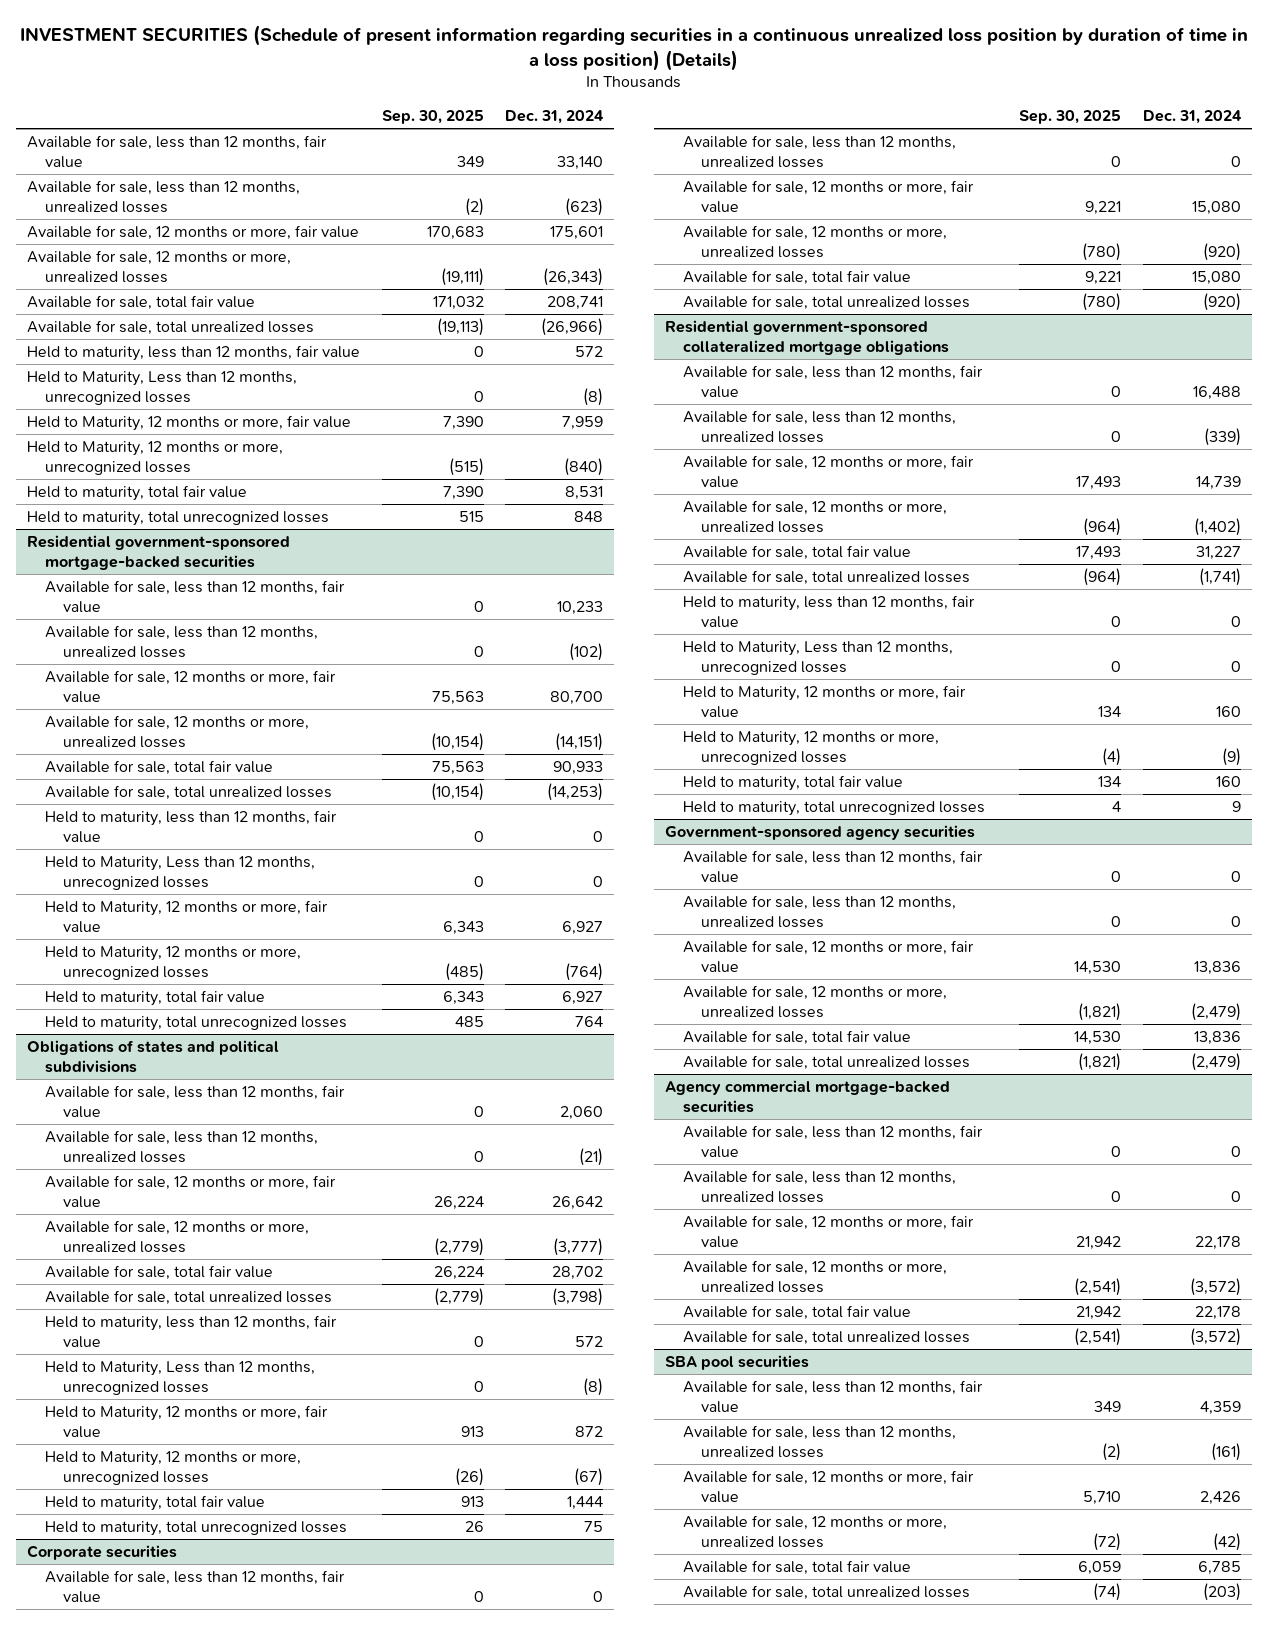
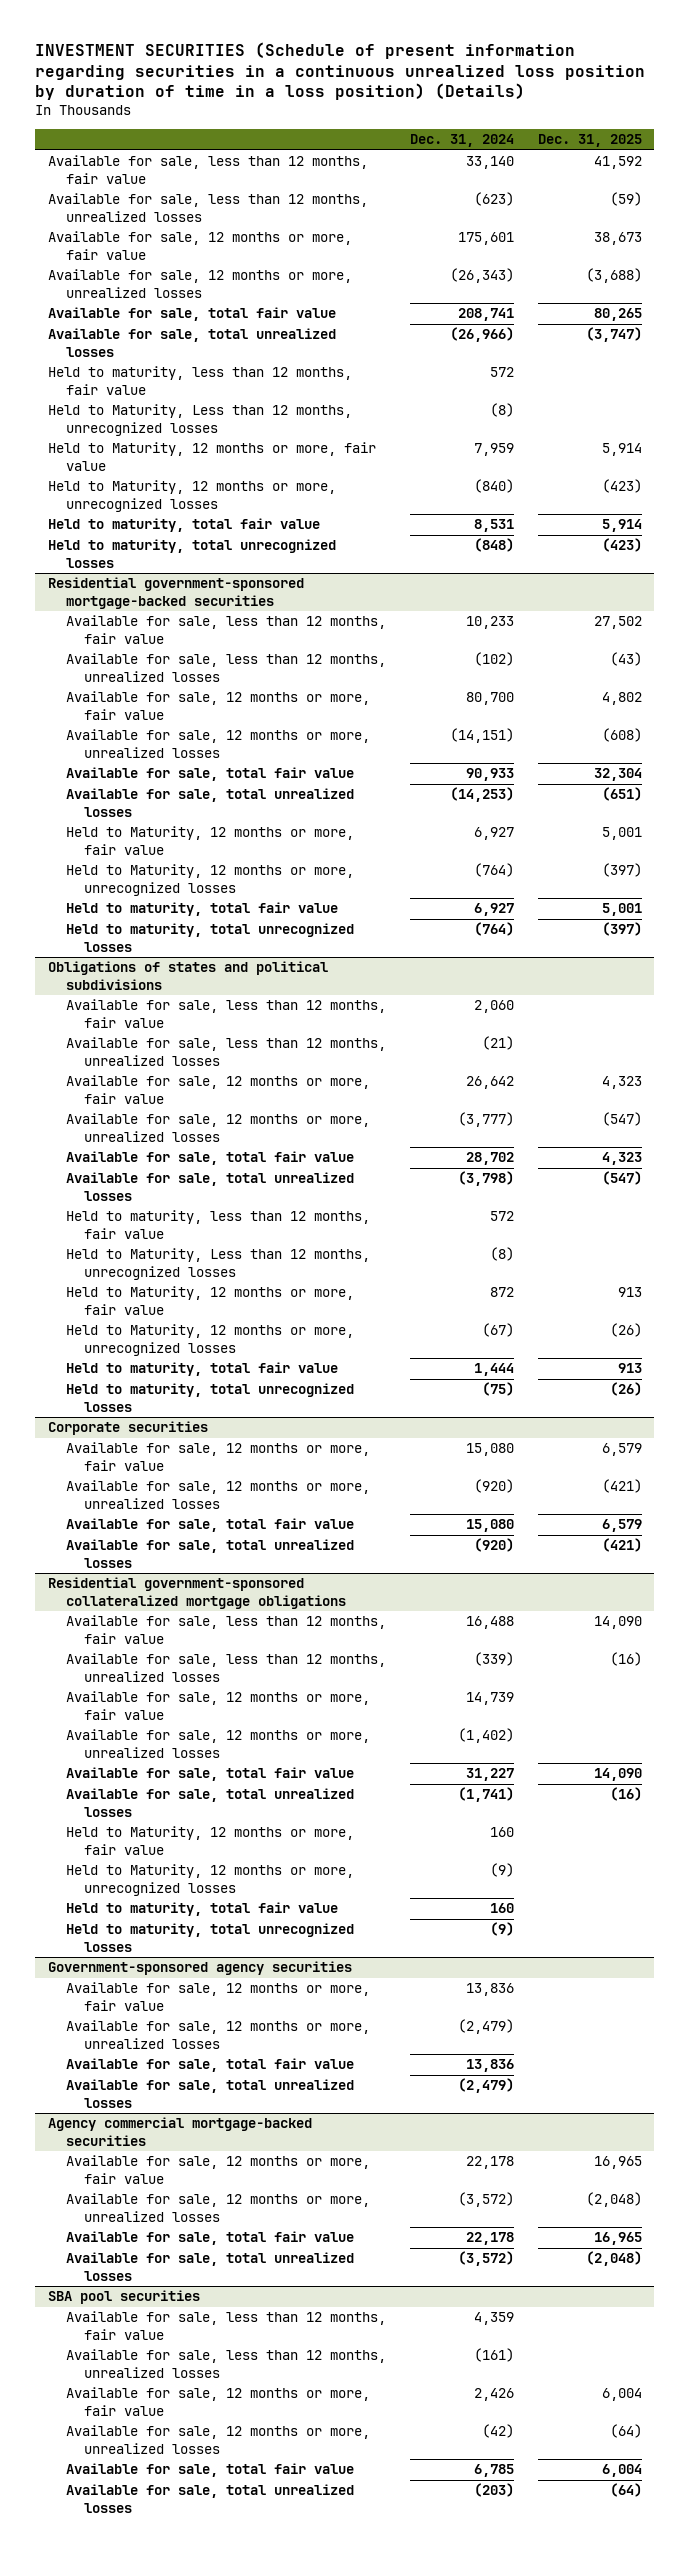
- | Sep. 30, 2025 | Dec. 31, 2024
+ | Dec. 31, 2024 | Dec. 31, 2025
- Held to maturity, total unrecognized losses | 515 | 848
+ Held to maturity, total unrecognized losses | (848) | (423)
@ Residential government-sponsored mortgage-backed securities
- Held to maturity, less than 12 months, fair value | 0 | 0
- Held to Maturity, Less than 12 months, unrecognized losses | 0 | 0
- Held to maturity, total unrecognized losses | 485 | 764
+ Held to maturity, total unrecognized losses | (764) | (397)
@ Obligations of states and political subdivisions
- Held to maturity, total unrecognized losses | 26 | 75
+ Held to maturity, total unrecognized losses | (75) | (26)
@ Corporate securities
- Available for sale, less than 12 months, fair value | 0 | 0
- Available for sale, less than 12 months, unrealized losses | 0 | 0
@ Residential government-sponsored collateralized mortgage obligations
- Held to maturity, less than 12 months, fair value | 0 | 0
- Held to Maturity, Less than 12 months, unrecognized losses | 0 | 0
- Held to maturity, total unrecognized losses | 4 | 9
+ Held to maturity, total unrecognized losses | (9) |
@ Government-sponsored agency securities
- Available for sale, less than 12 months, fair value | 0 | 0
- Available for sale, less than 12 months, unrealized losses | 0 | 0
@ Agency commercial mortgage-backed securities
- Available for sale, less than 12 months, fair value | 0 | 0
- Available for sale, less than 12 months, unrealized losses | 0 | 0

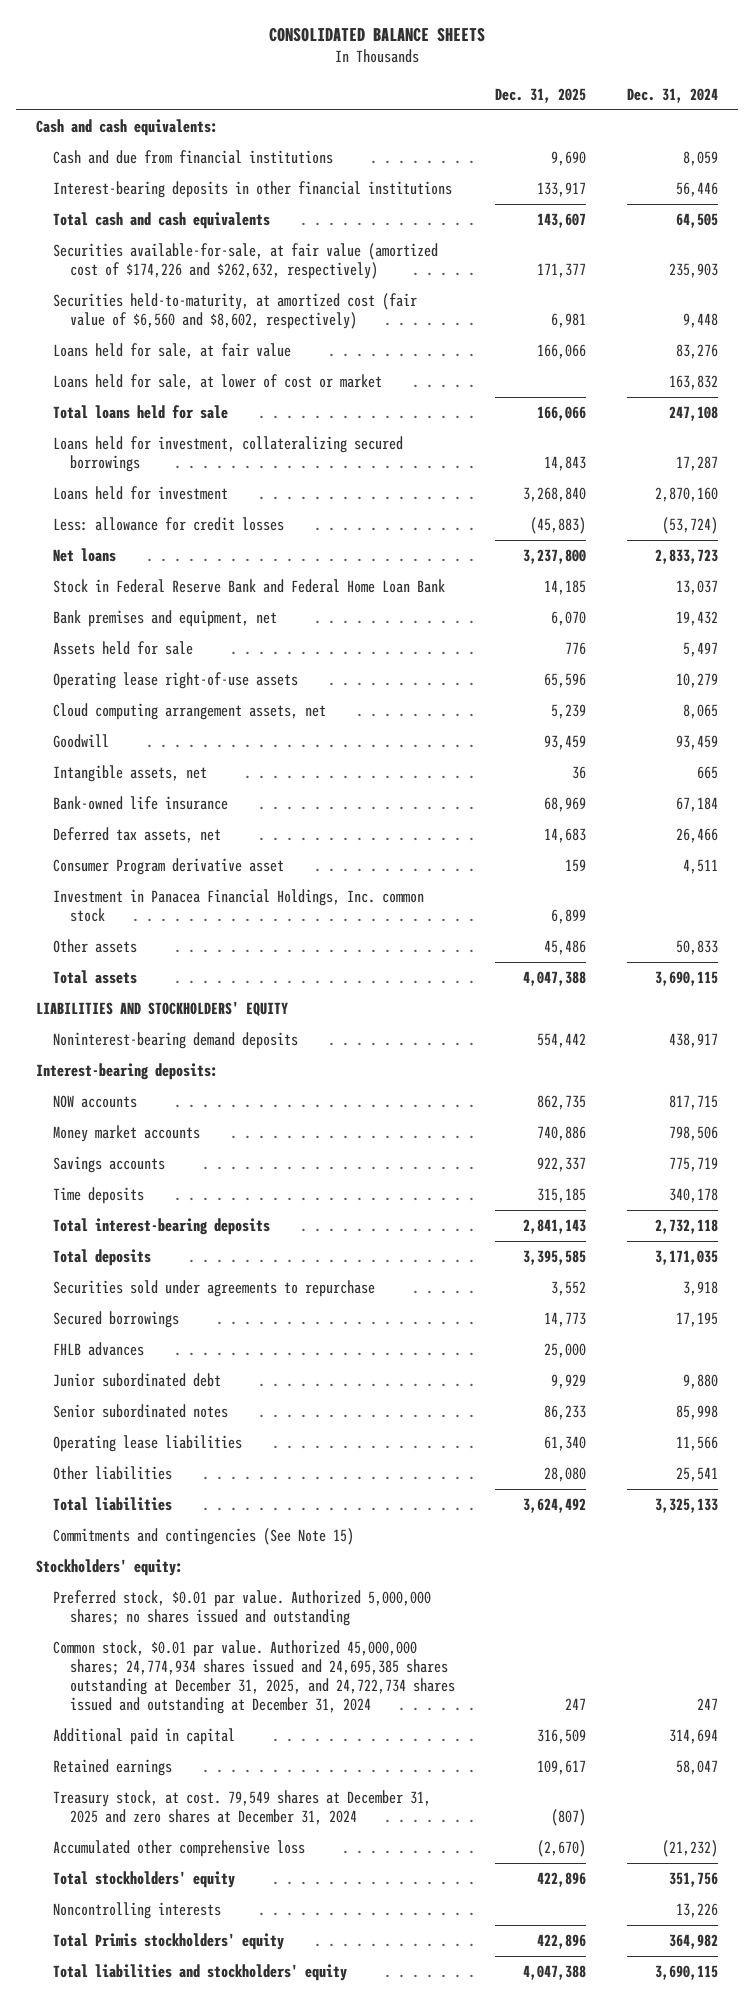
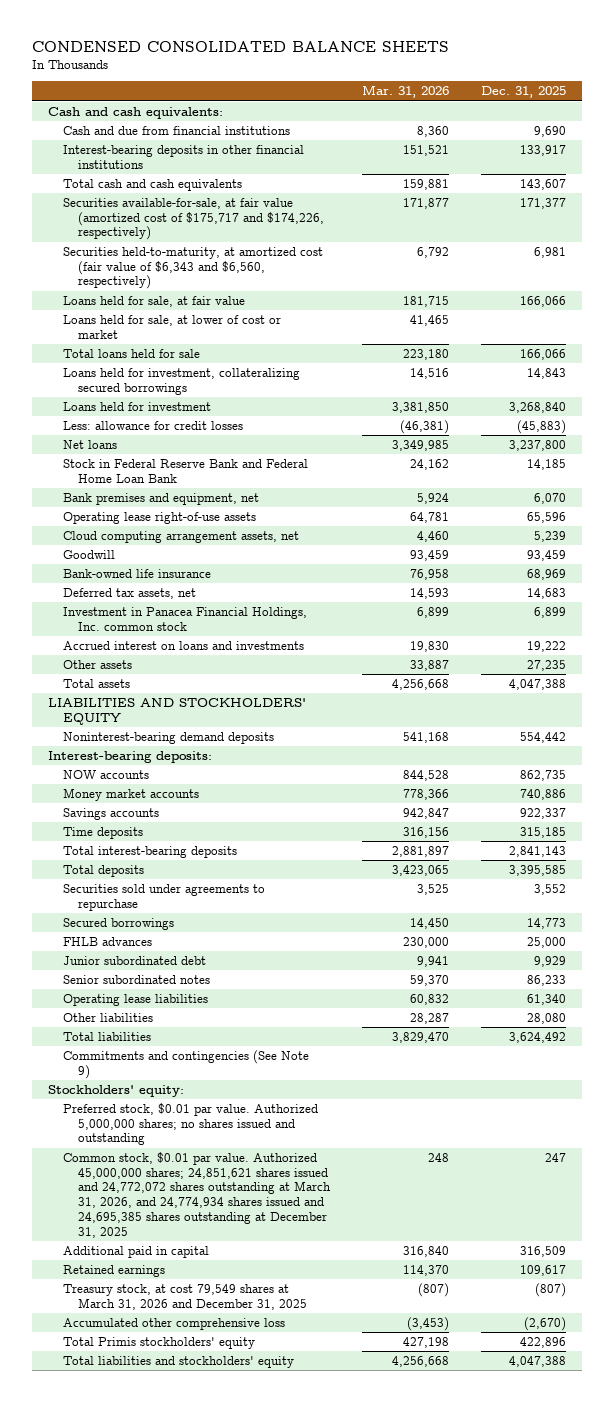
- CONSOLIDATED BALANCE SHEETS
+ CONDENSED CONSOLIDATED BALANCE SHEETS
- | Dec. 31, 2025 | Dec. 31, 2024
+ | Mar. 31, 2026 | Dec. 31, 2025
- Securities available-for-sale, at fair value (amortized cost of $174,226 and $262,632, respectively) | 171,377 | 235,903
- Securities held-to-maturity, at amortized cost (fair value of $6,560 and $8,602, respectively) | 6,981 | 9,448
+ Securities available-for-sale, at fair value (amortized cost of $175,717 and $174,226, respectively) | 171,877 | 171,377
+ Securities held-to-maturity, at amortized cost (fair value of $6,343 and $6,560, respectively) | 6,792 | 6,981
- Assets held for sale | 776 | 5,497
- Intangible assets, net | 36 | 665
- Consumer Program derivative asset | 159 | 4,511
- Other assets | 45,486 | 50,833
+ Accrued interest on loans and investments | 19,830 | 19,222
+ Other assets | 33,887 | 27,235
- Commitments and contingencies (See Note 15)
+ Commitments and contingencies (See Note 9)
- Common stock, $0.01 par value. Authorized 45,000,000 shares; 24,774,934 shares issued and 24,695,385 shares outstanding at December 31, 2025, and 24,722,734 shares issued and outstanding at December 31, 2024 | 247 | 247
+ Common stock, $0.01 par value. Authorized 45,000,000 shares; 24,851,621 shares issued and 24,772,072 shares outstanding at March 31, 2026, and 24,774,934 shares issued and 24,695,385 shares outstanding at December 31, 2025 | 248 | 247
- Treasury stock, at cost. 79,549 shares at December 31, 2025 and zero shares at December 31, 2024 | (807) |
+ Treasury stock, at cost 79,549 shares at March 31, 2026 and December 31, 2025 | (807) | (807)
- Total stockholders' equity | 422,896 | 351,756
- Noncontrolling interests | | 13,226

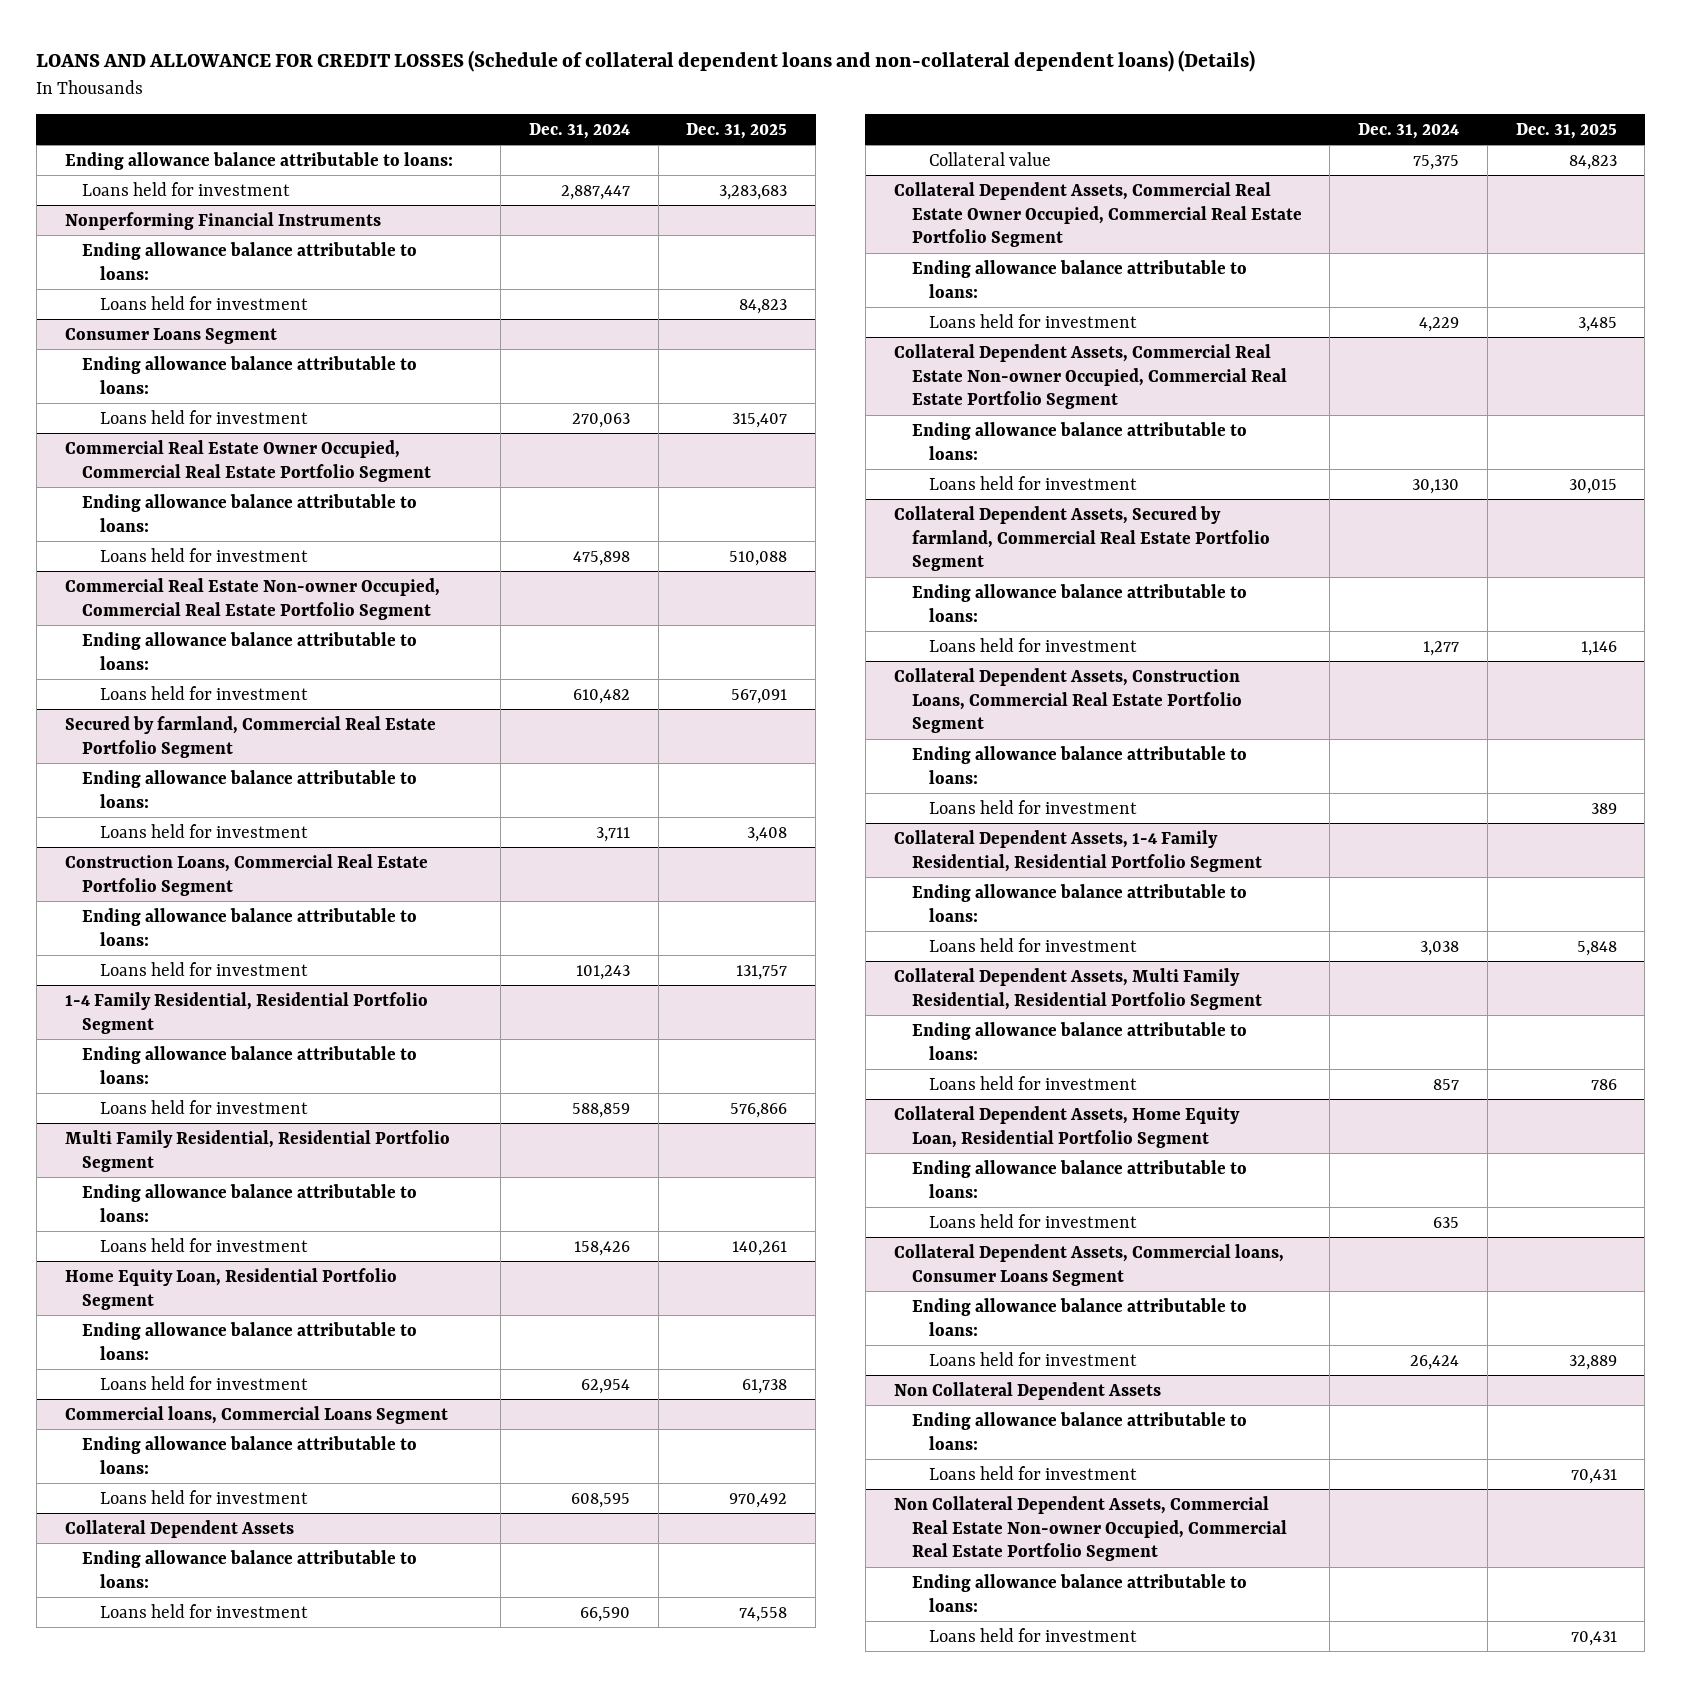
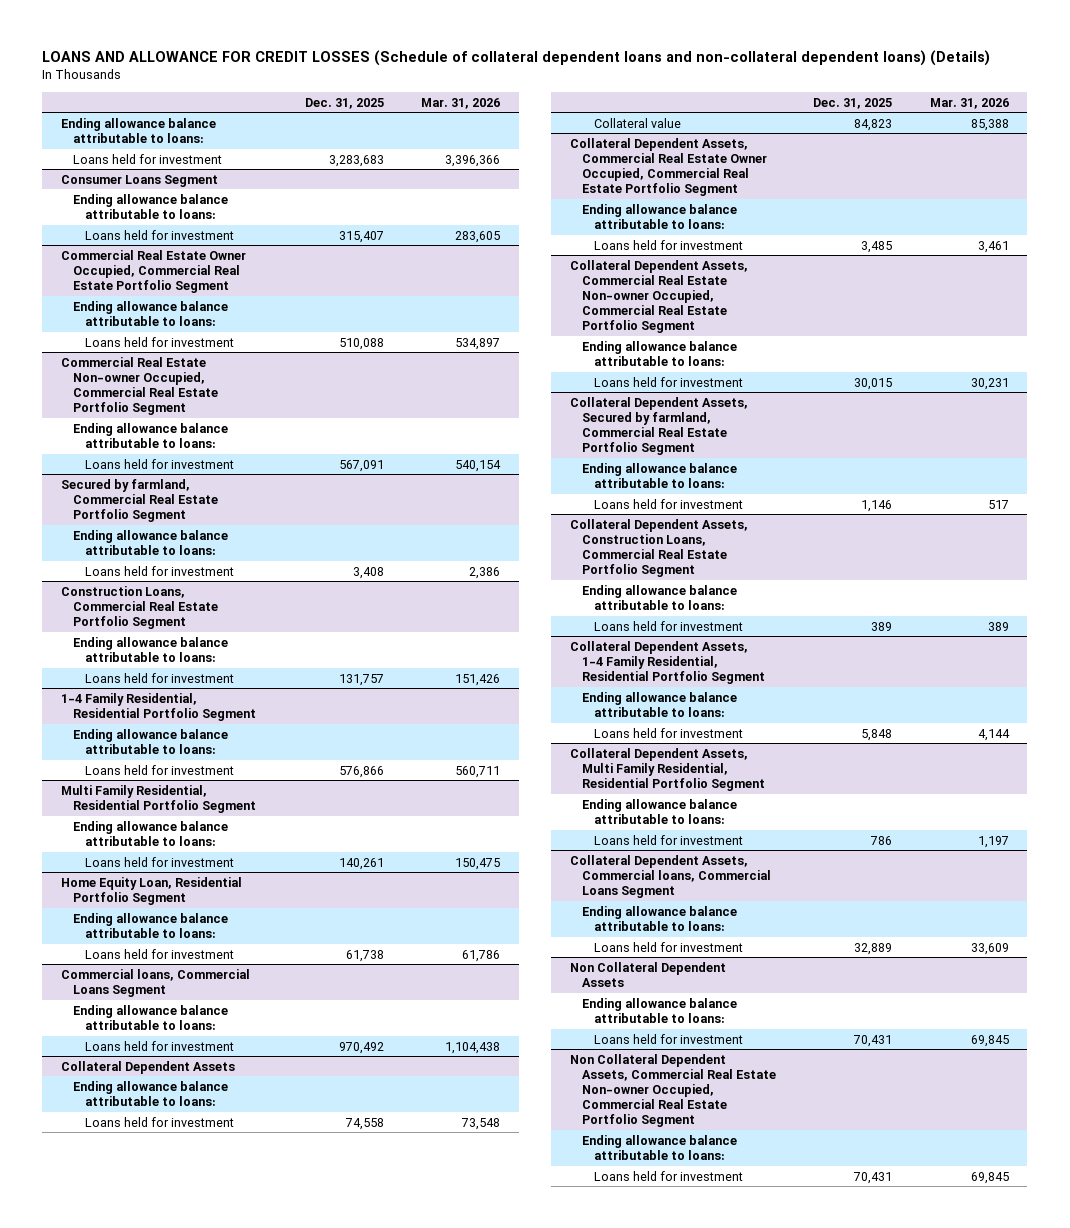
- | Dec. 31, 2024 | Dec. 31, 2025
+ | Dec. 31, 2025 | Mar. 31, 2026
- Nonperforming Financial Instruments
- Ending allowance balance attributable to loans:
- Loans held for investment | | 84,823
- Collateral Dependent Assets, Home Equity Loan, Residential Portfolio Segment
- Ending allowance balance attributable to loans:
- Loans held for investment | 635 |
- Collateral Dependent Assets, Commercial loans, Consumer Loans Segment
+ Collateral Dependent Assets, Commercial loans, Commercial Loans Segment

